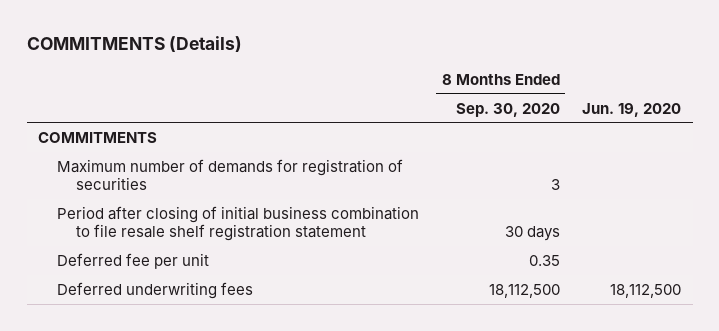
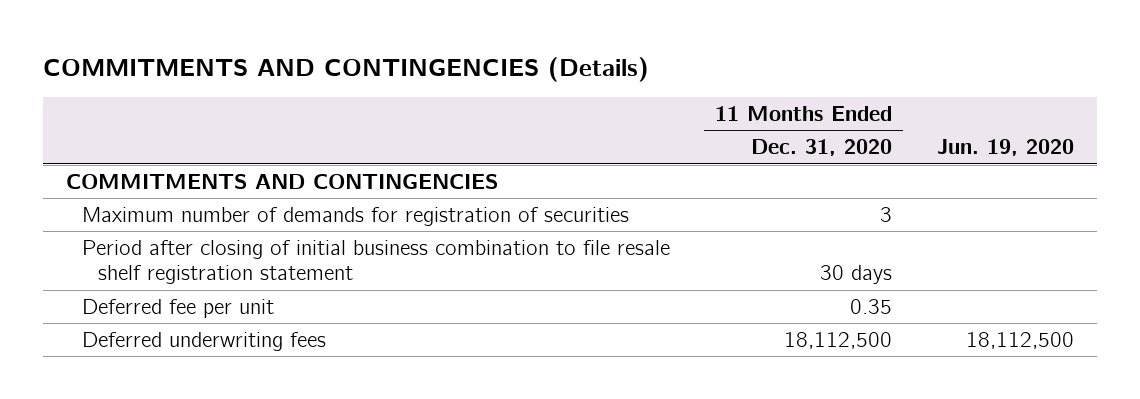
- COMMITMENTS (Details)
+ COMMITMENTS AND CONTINGENCIES (Details)
- | 8 Months Ended Sep. 30, 2020 | Jun. 19, 2020
+ | 11 Months Ended Dec. 31, 2020 | Jun. 19, 2020
- COMMITMENTS
+ COMMITMENTS AND CONTINGENCIES

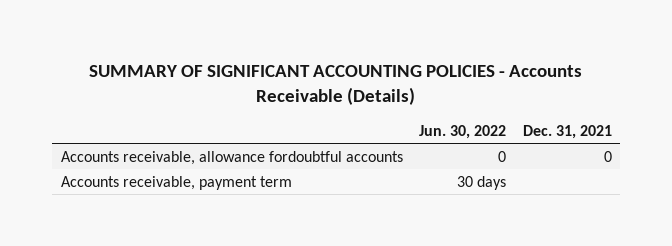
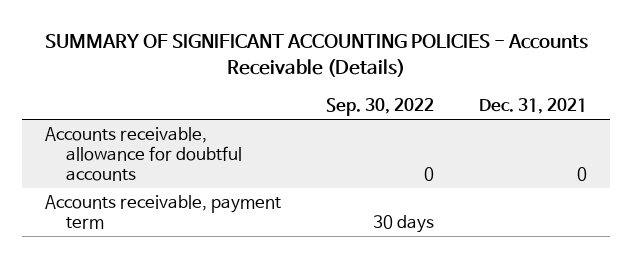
- | Jun. 30, 2022 | Dec. 31, 2021
+ | Sep. 30, 2022 | Dec. 31, 2021
- Accounts receivable, allowance fordoubtful accounts | 0 | 0
+ Accounts receivable, allowance for doubtful accounts | 0 | 0

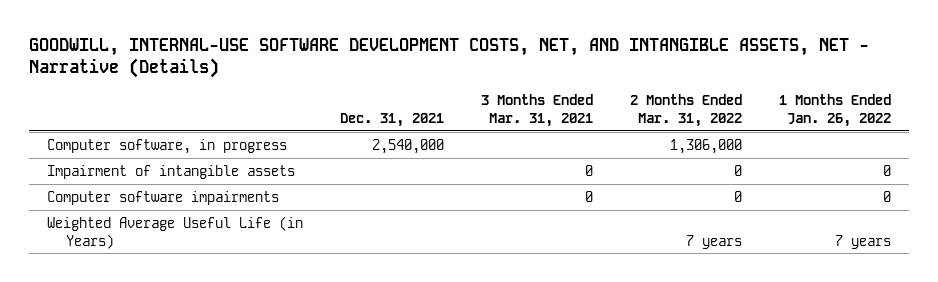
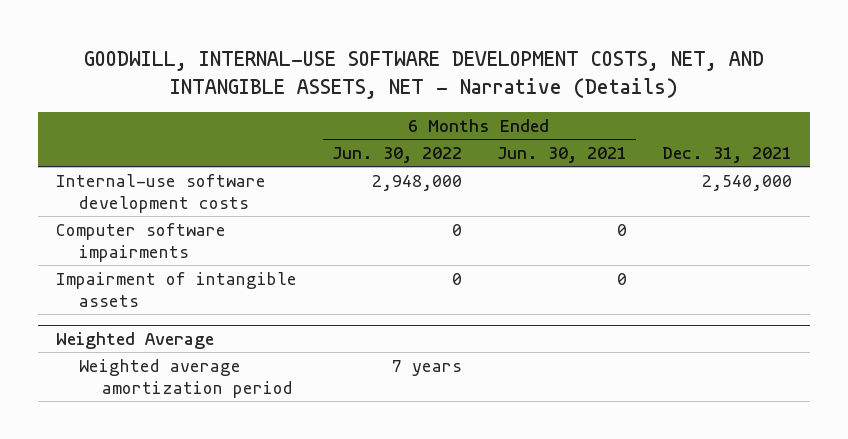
- | Dec. 31, 2021 | 3 Months Ended Mar. 31, 2021 | 2 Months Ended Mar. 31, 2022 | 1 Months Ended Jan. 26, 2022
+ | 6 Months Ended Jun. 30, 2022 | 6 Months Ended Jun. 30, 2021 | Dec. 31, 2021
- Computer software, in progress | 2,540,000 | | 1,306,000 |
+ Internal-use software development costs | 2,948,000 | | 2,540,000
- Weighted Average Useful Life (in Years) | | | 7 years | 7 years
moved down: Impairment of intangible assets | 0 | 0 |
+ Weighted Average
+ Weighted average amortization period | 7 years | |

